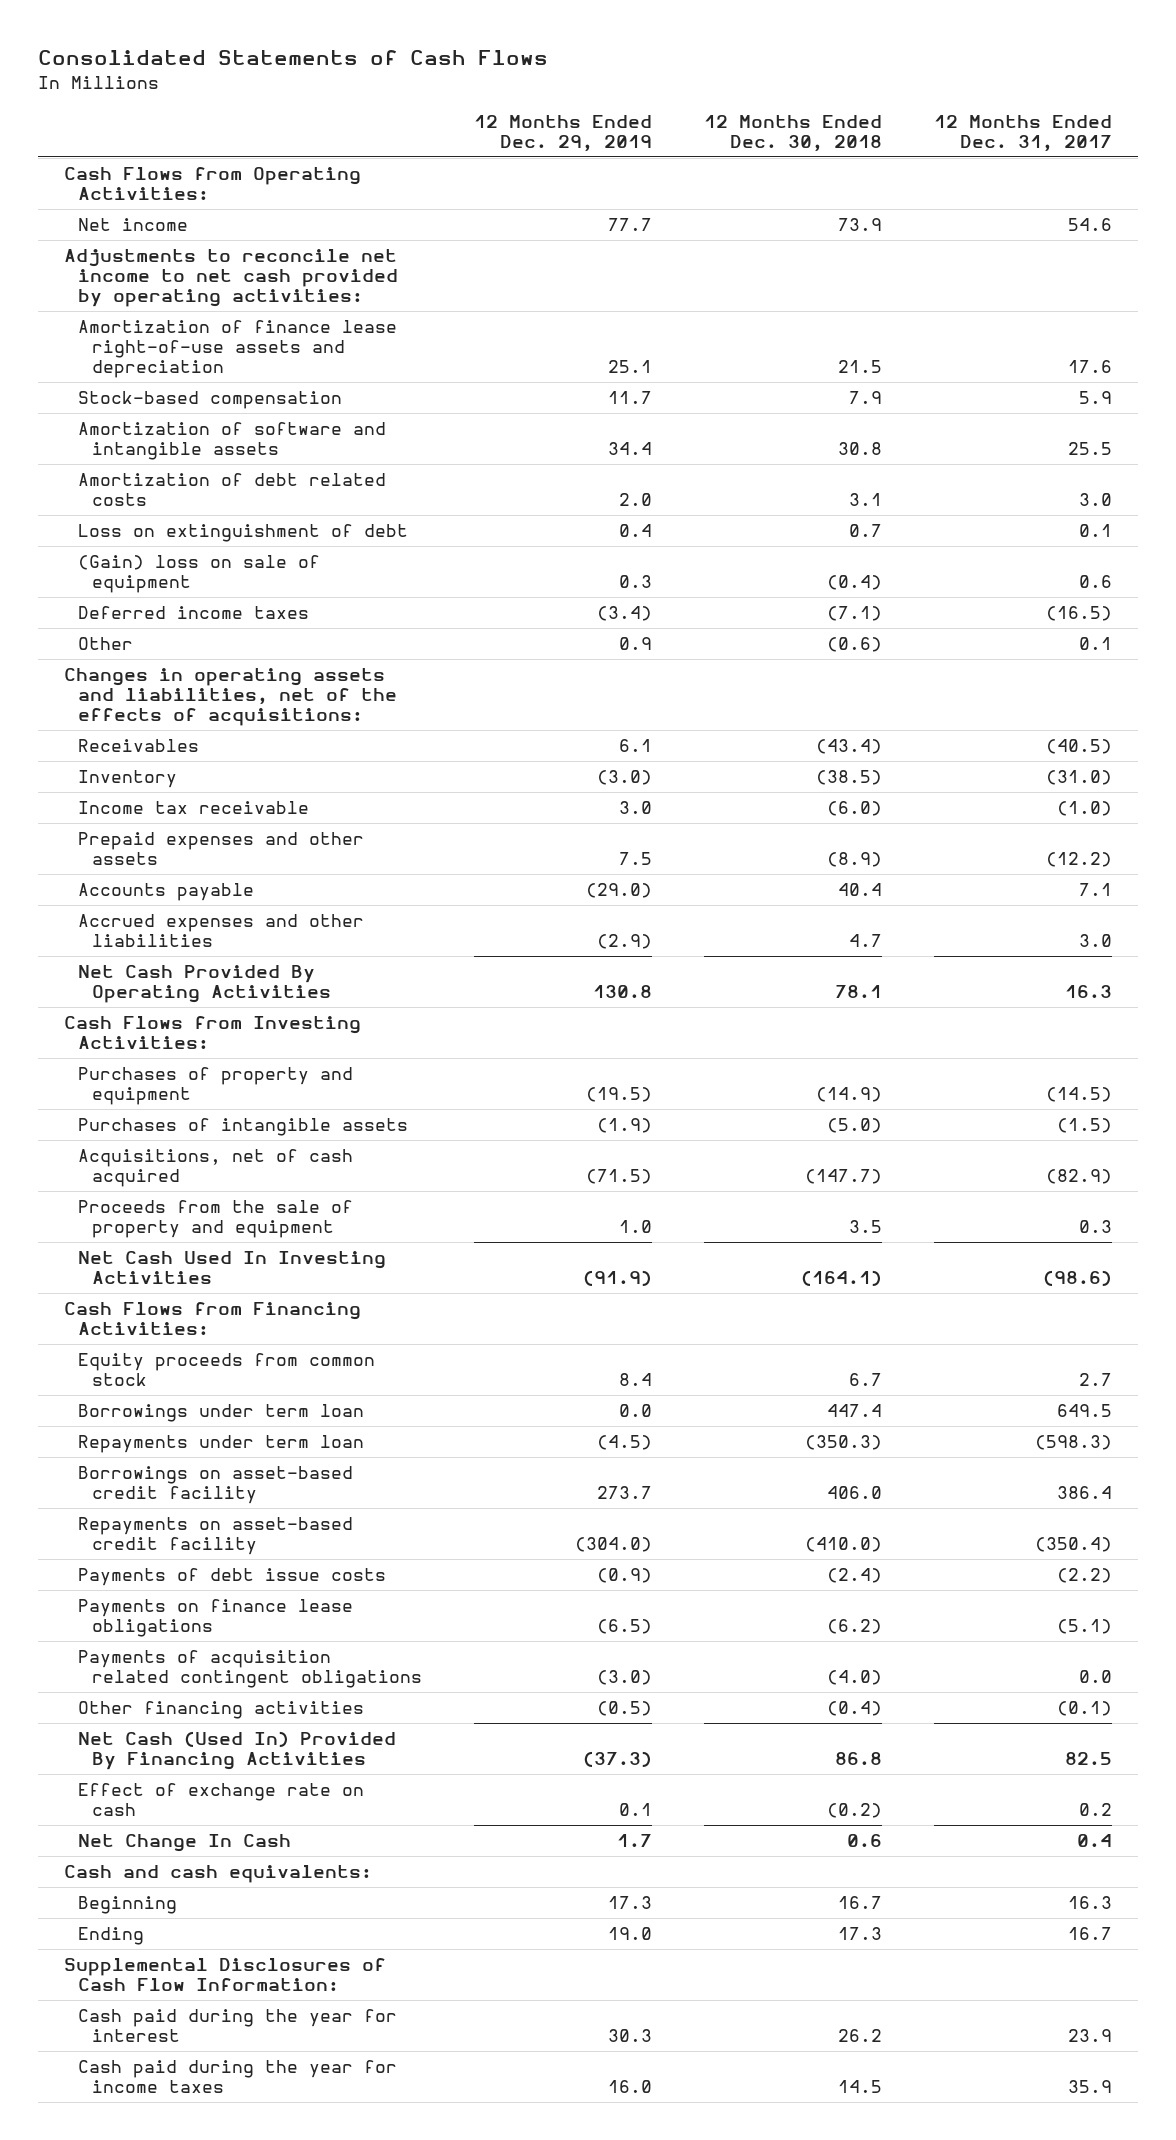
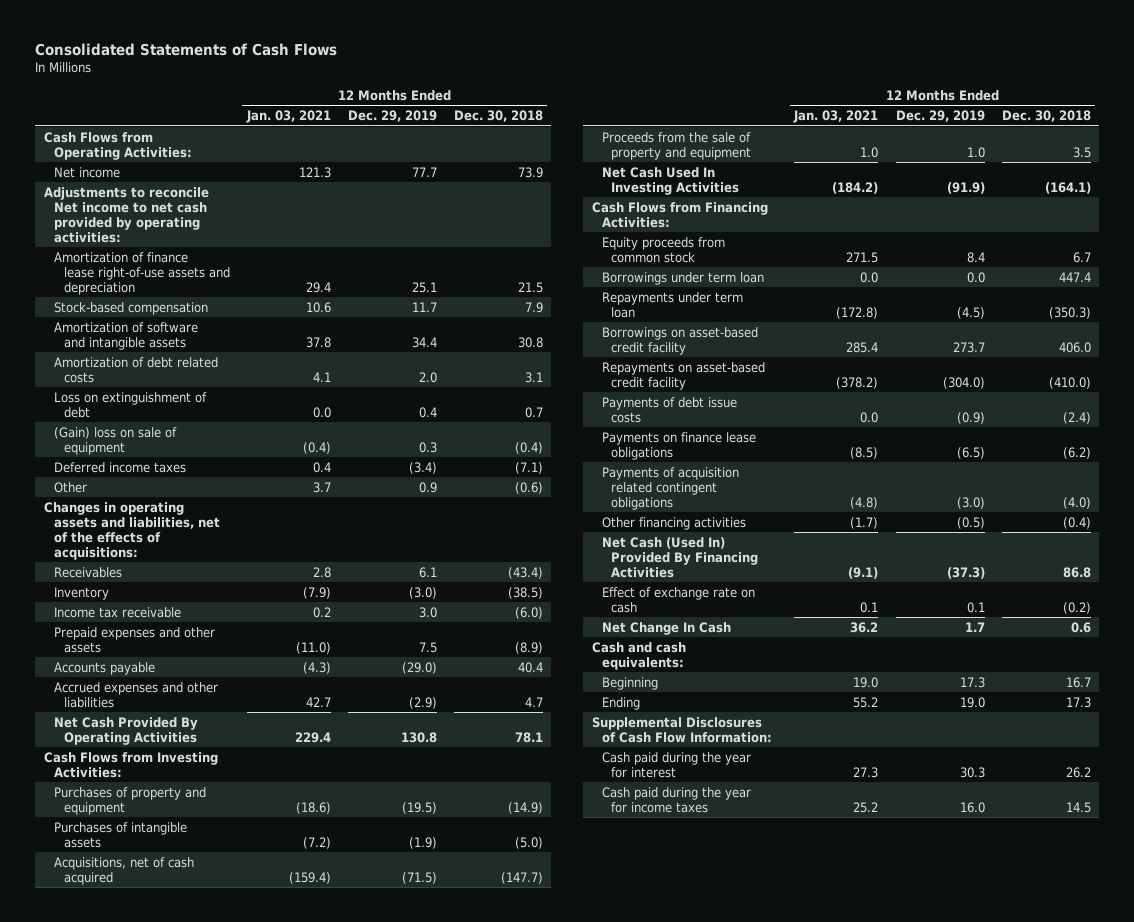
- | 12 Months Ended Dec. 29, 2019 | 12 Months Ended Dec. 30, 2018 | 12 Months Ended Dec. 31, 2017
+ | 12 Months Ended Jan. 03, 2021 | 12 Months Ended Dec. 29, 2019 | 12 Months Ended Dec. 30, 2018
- Adjustments to reconcile net income to net cash provided by operating activities:
+ Adjustments to reconcile Net income to net cash provided by operating activities:

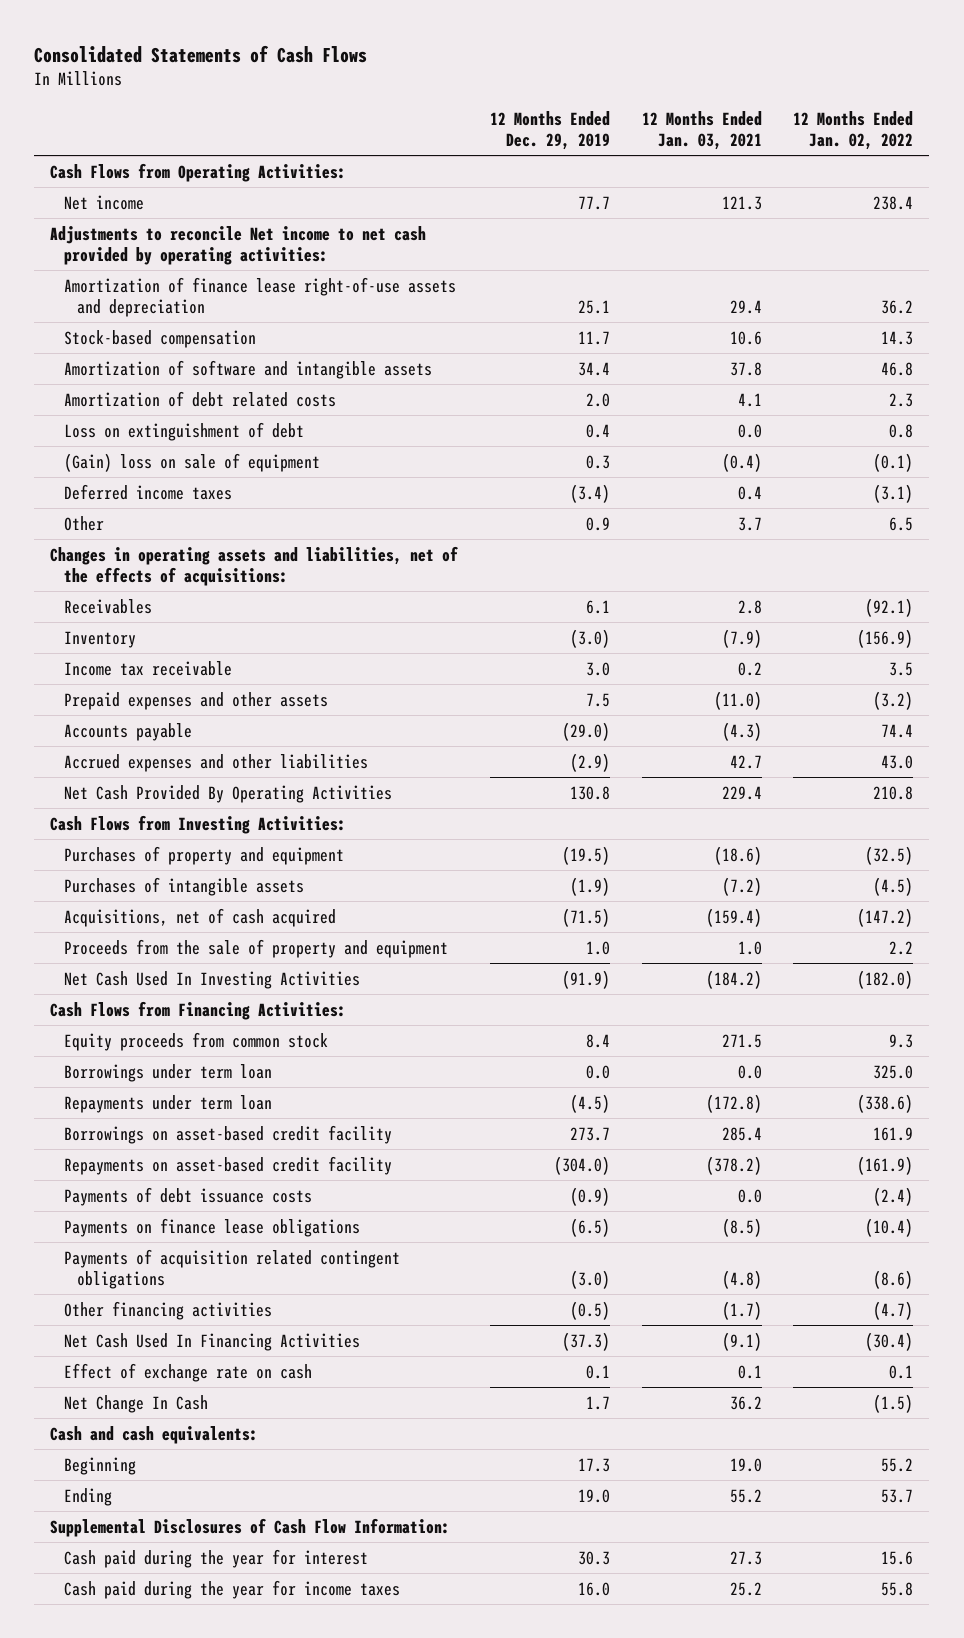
- | 12 Months Ended Jan. 03, 2021 | 12 Months Ended Dec. 29, 2019 | 12 Months Ended Dec. 30, 2018
+ | 12 Months Ended Dec. 29, 2019 | 12 Months Ended Jan. 03, 2021 | 12 Months Ended Jan. 02, 2022
- Payments of debt issue costs | 0.0 | (0.9) | (2.4)
+ Payments of debt issuance costs | (0.9) | 0.0 | (2.4)
- Net Cash (Used In) Provided By Financing Activities | (9.1) | (37.3) | 86.8
+ Net Cash Used In Financing Activities | (37.3) | (9.1) | (30.4)

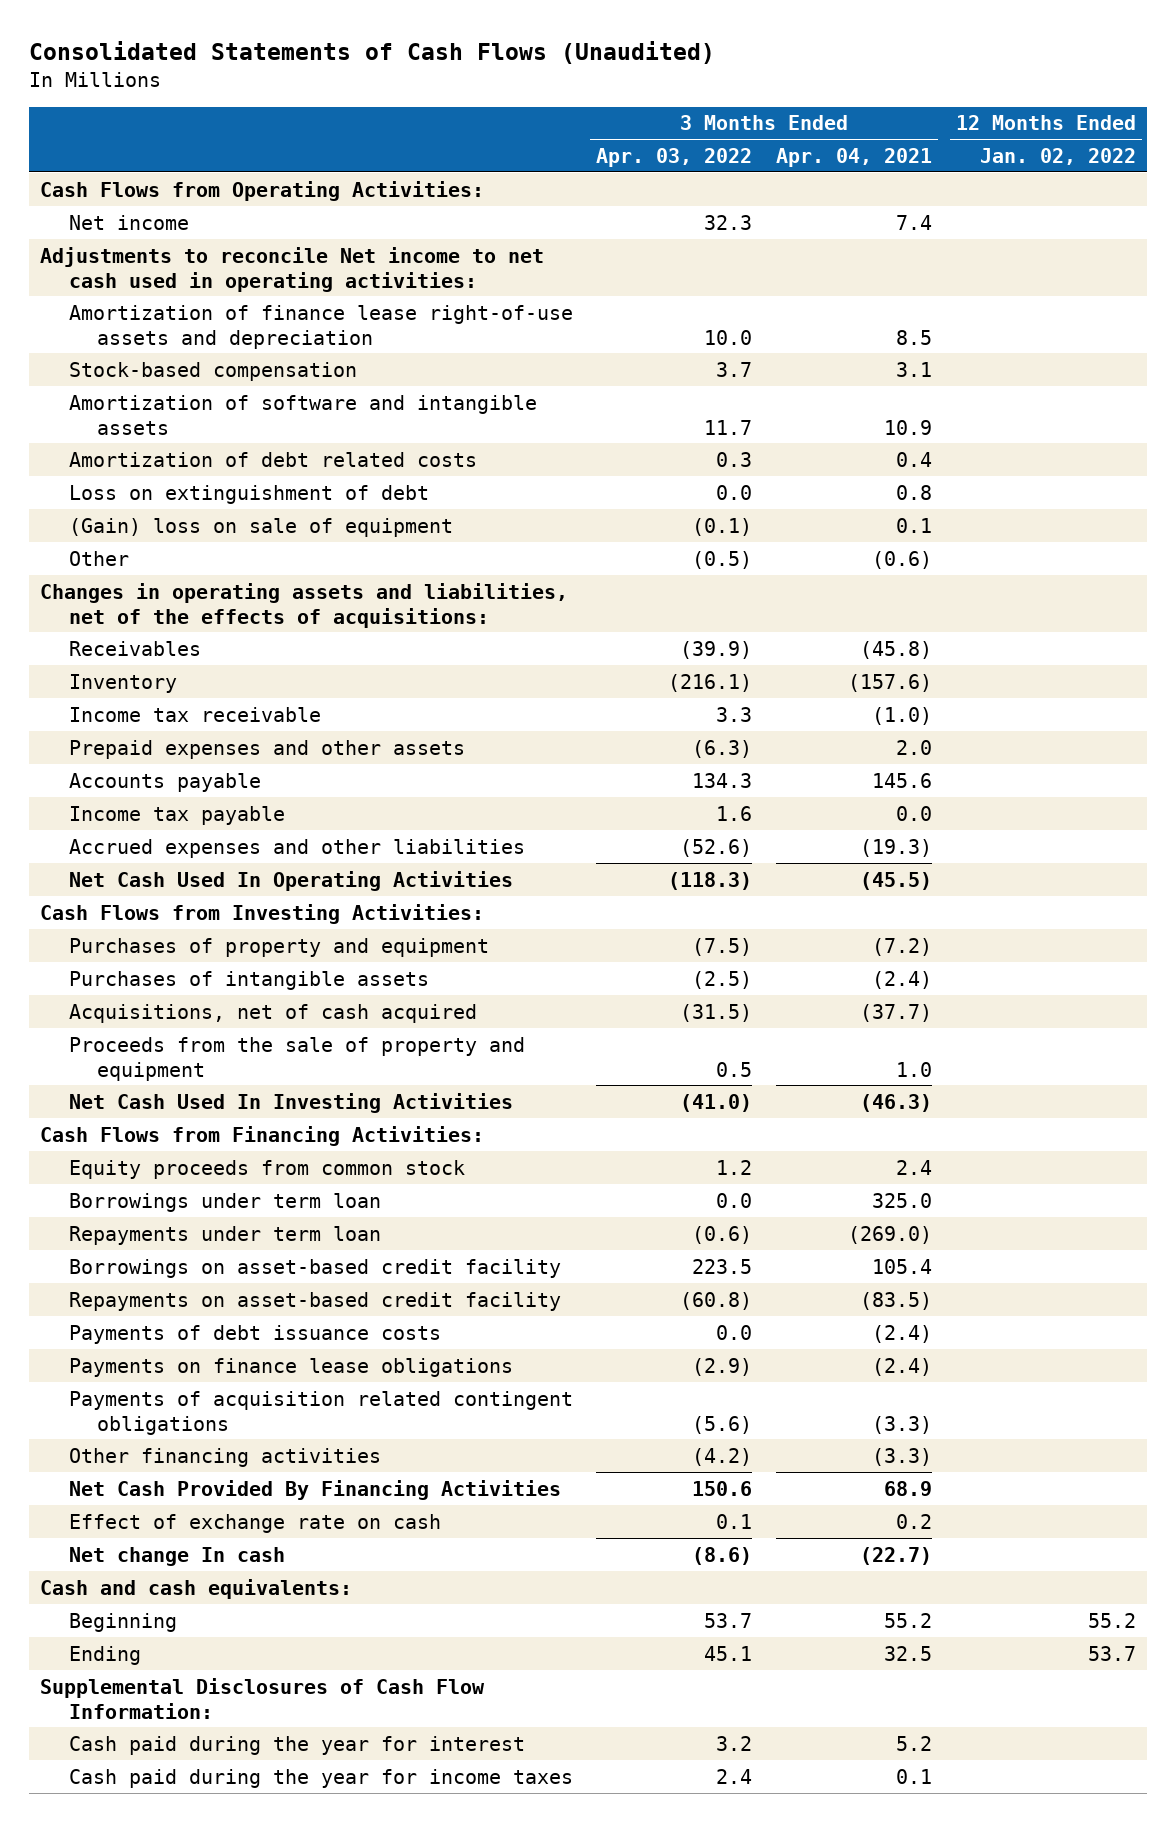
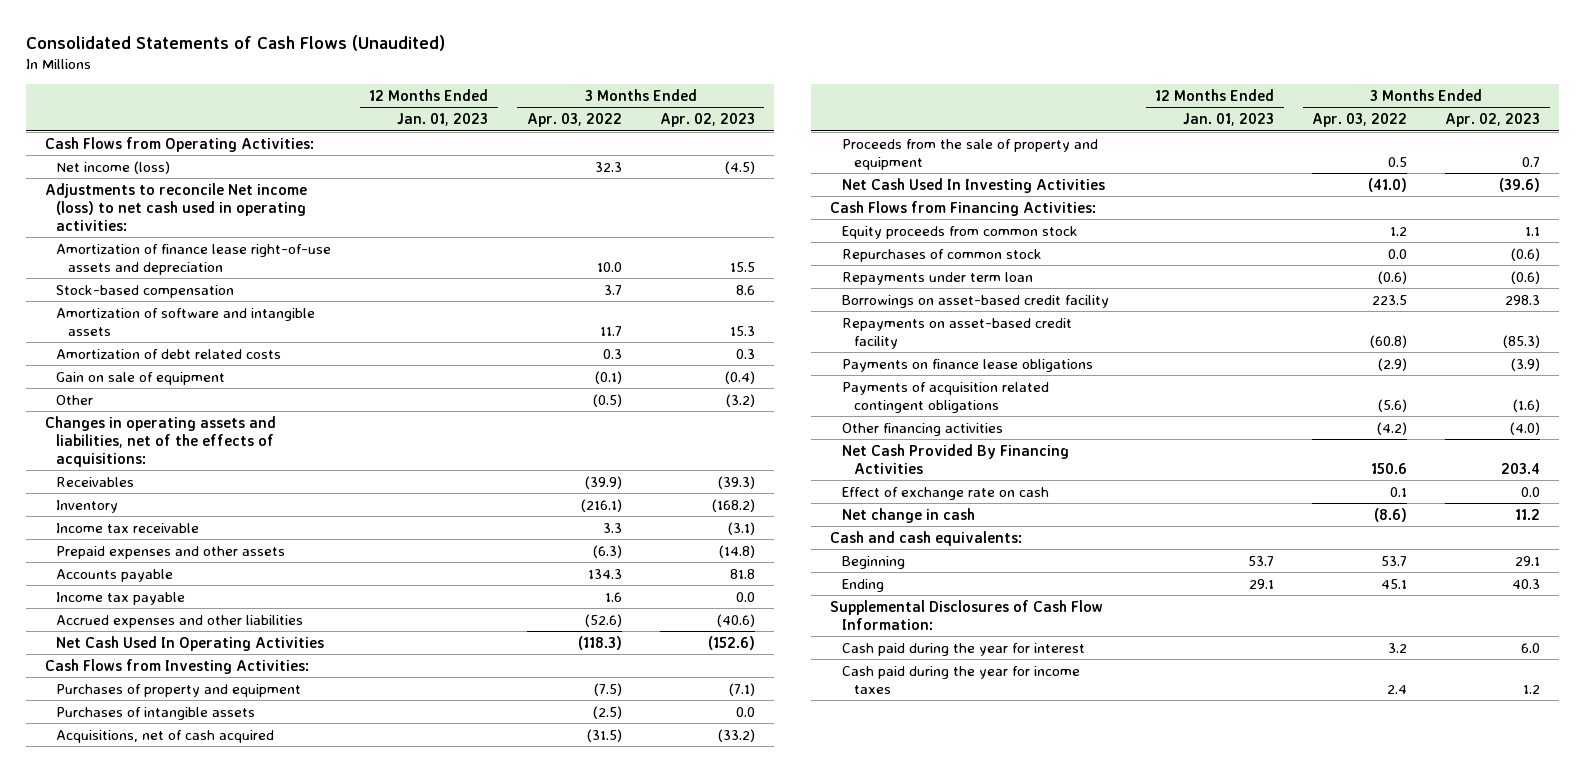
- | 3 Months Ended Apr. 03, 2022 | 3 Months Ended Apr. 04, 2021 | 12 Months Ended Jan. 02, 2022
+ | 12 Months Ended Jan. 01, 2023 | 3 Months Ended Apr. 03, 2022 | 3 Months Ended Apr. 02, 2023
- Net income | 32.3 | 7.4 |
- Adjustments to reconcile Net income to net cash used in operating activities:
+ Net income (loss) | | 32.3 | (4.5)
+ Adjustments to reconcile Net income (loss) to net cash used in operating activities:
- Loss on extinguishment of debt | 0.0 | 0.8 |
- (Gain) loss on sale of equipment | (0.1) | 0.1 |
+ Gain on sale of equipment | | (0.1) | (0.4)
- Borrowings under term loan | 0.0 | 325.0 |
+ Repurchases of common stock | | 0.0 | (0.6)
- Payments of debt issuance costs | 0.0 | (2.4) |
- Net change In cash | (8.6) | (22.7) |
+ Net change in cash | | (8.6) | 11.2

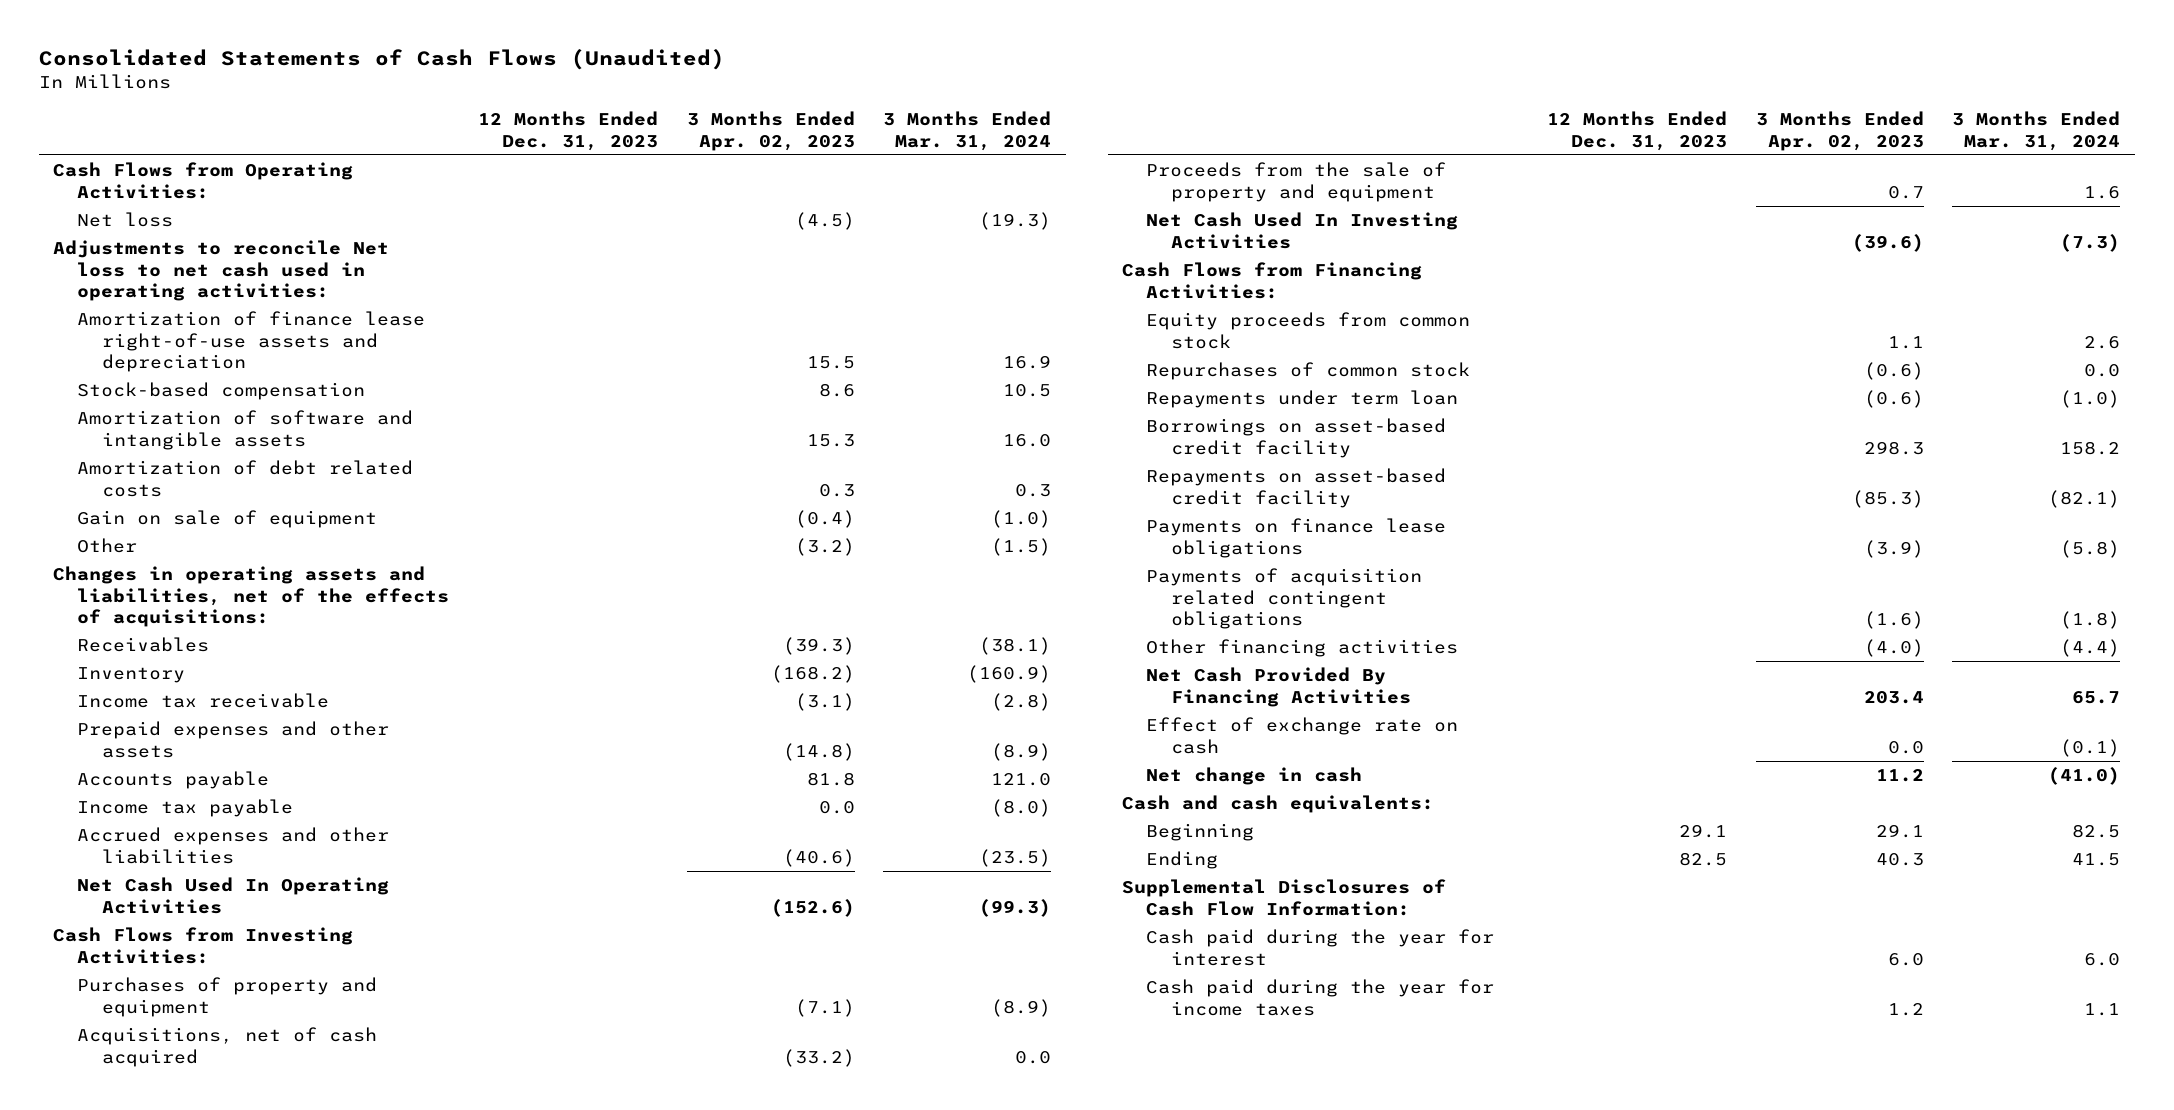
- | 12 Months Ended Jan. 01, 2023 | 3 Months Ended Apr. 03, 2022 | 3 Months Ended Apr. 02, 2023
+ | 12 Months Ended Dec. 31, 2023 | 3 Months Ended Apr. 02, 2023 | 3 Months Ended Mar. 31, 2024
- Net income (loss) | | 32.3 | (4.5)
- Adjustments to reconcile Net income (loss) to net cash used in operating activities:
+ Net loss | | (4.5) | (19.3)
+ Adjustments to reconcile Net loss to net cash used in operating activities:
- Purchases of intangible assets | | (2.5) | 0.0

